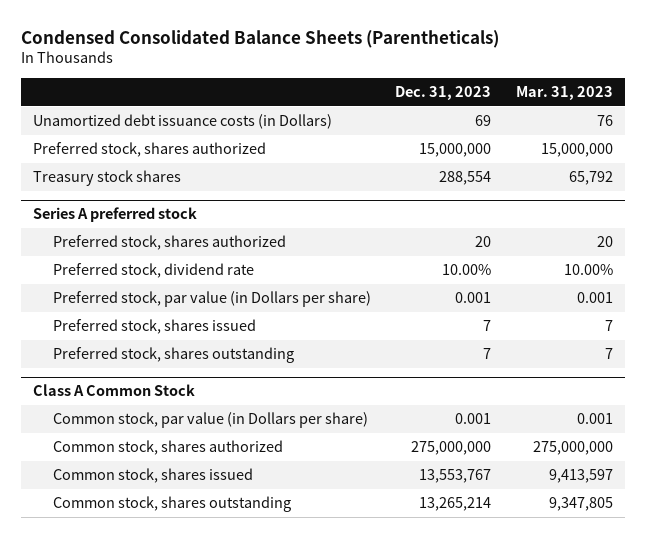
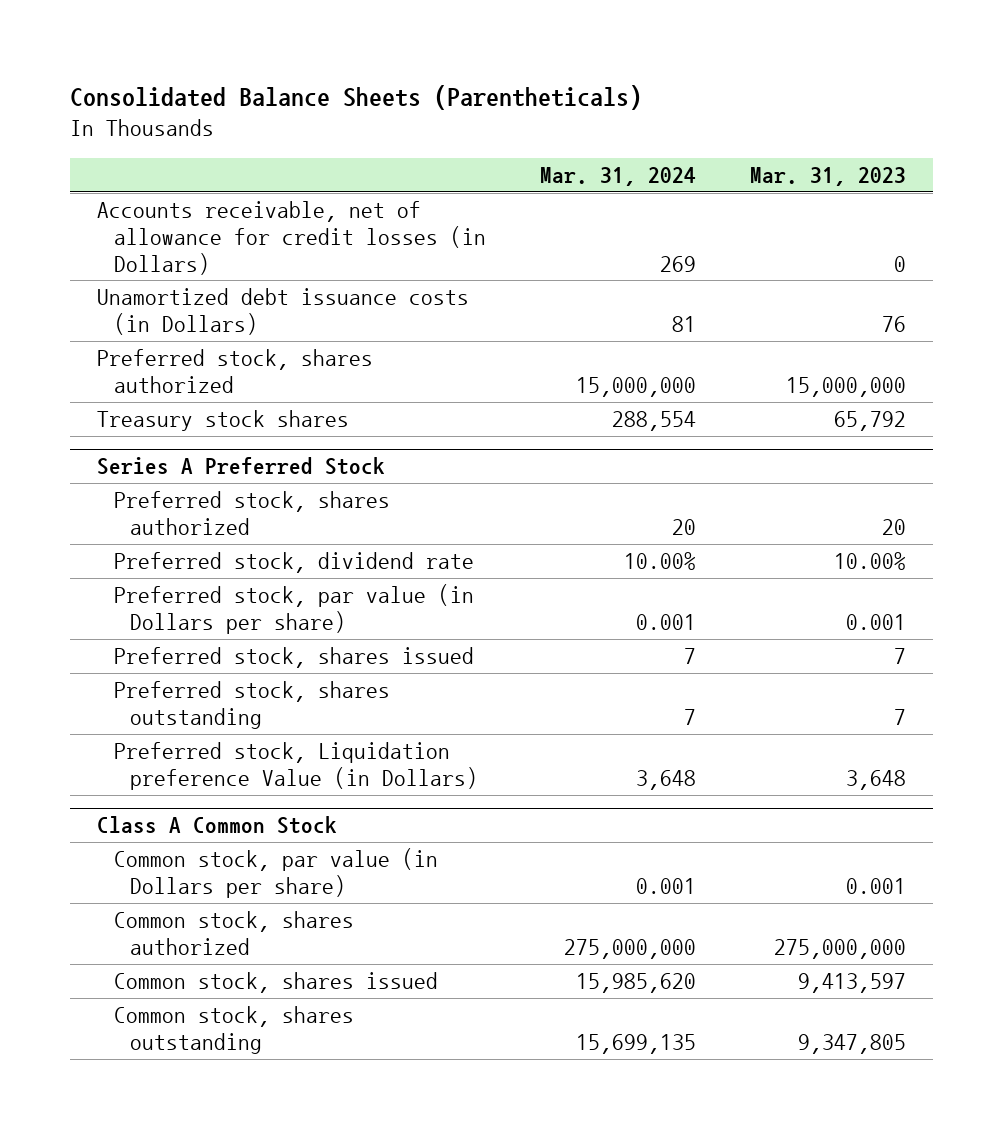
- Condensed Consolidated Balance Sheets (Parentheticals)
+ Consolidated Balance Sheets (Parentheticals)
- | Dec. 31, 2023 | Mar. 31, 2023
+ | Mar. 31, 2024 | Mar. 31, 2023
+ Accounts receivable, net of allowance for credit losses (in Dollars) | 269 | 0
- Series A preferred stock
+ Series A Preferred Stock
+ Preferred stock, Liquidation preference Value (in Dollars) | 3,648 | 3,648

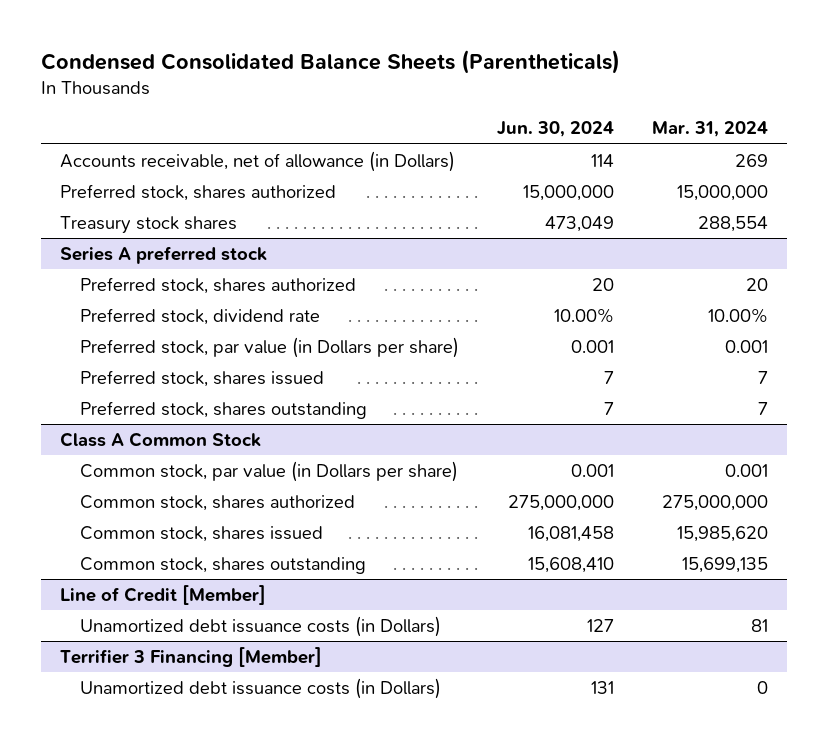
- Consolidated Balance Sheets (Parentheticals)
+ Condensed Consolidated Balance Sheets (Parentheticals)
- | Mar. 31, 2024 | Mar. 31, 2023
+ | Jun. 30, 2024 | Mar. 31, 2024
- Accounts receivable, net of allowance for credit losses (in Dollars) | 269 | 0
- Unamortized debt issuance costs (in Dollars) | 81 | 76
+ Accounts receivable, net of allowance (in Dollars) | 114 | 269
- Series A Preferred Stock
+ Series A preferred stock
- Preferred stock, Liquidation preference Value (in Dollars) | 3,648 | 3,648
+ Line of Credit [Member]
+ Unamortized debt issuance costs (in Dollars) | 127 | 81
+ Terrifier 3 Financing [Member]
+ Unamortized debt issuance costs (in Dollars) | 131 | 0

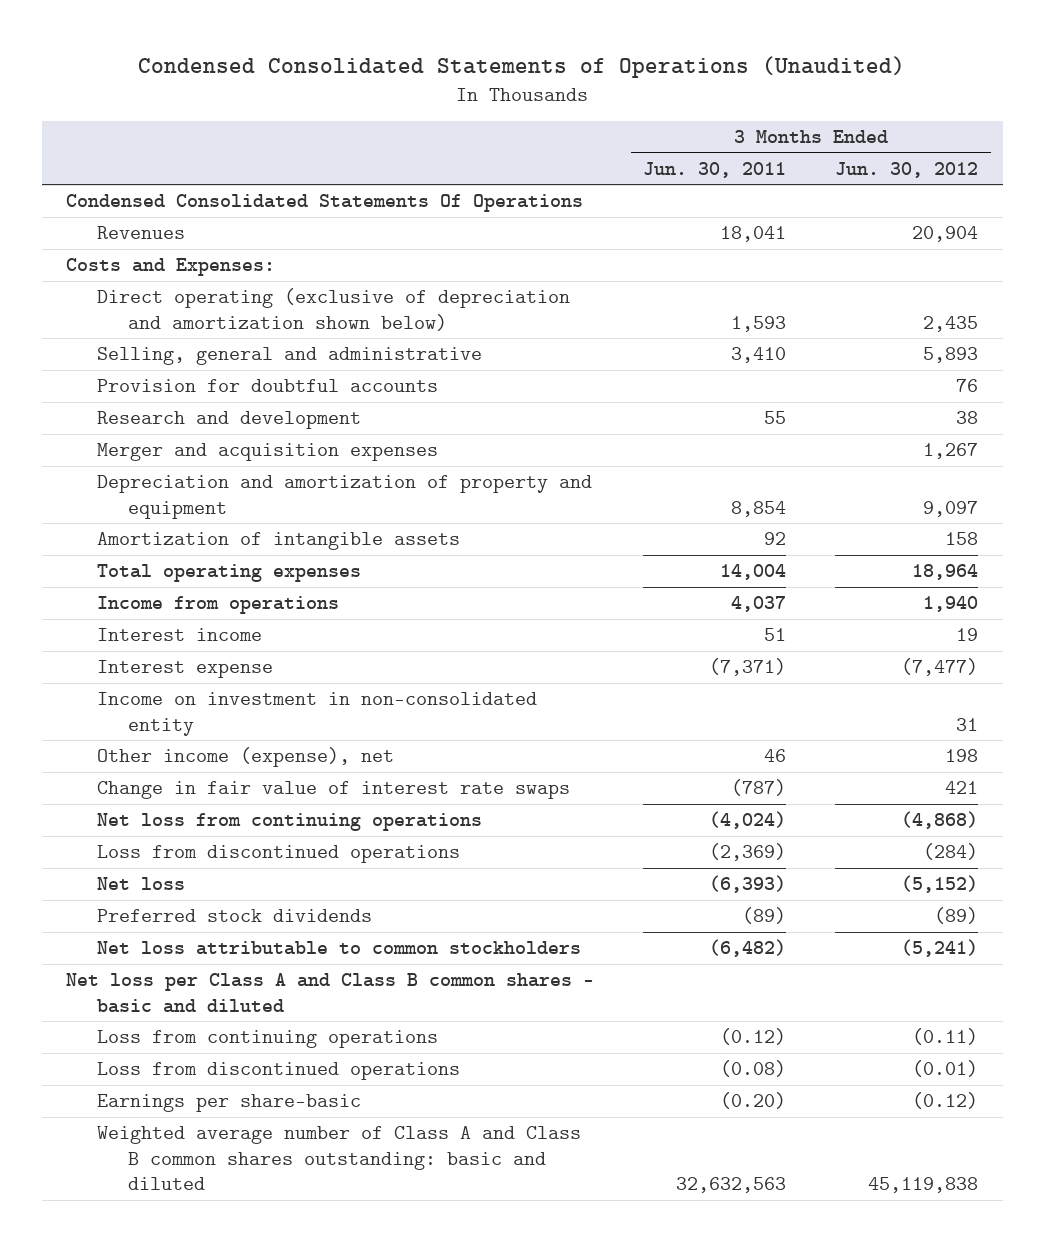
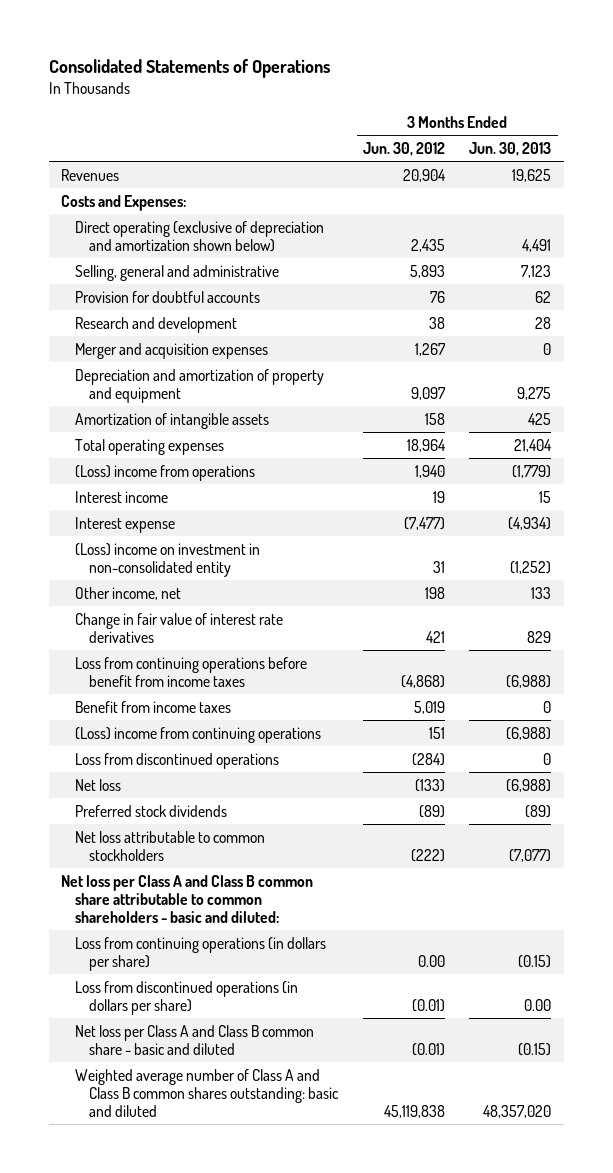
- Condensed Consolidated Statements of Operations (Unaudited)
+ Consolidated Statements of Operations
- | 3 Months Ended Jun. 30, 2011 | 3 Months Ended Jun. 30, 2012
+ | 3 Months Ended Jun. 30, 2012 | 3 Months Ended Jun. 30, 2013
- Condensed Consolidated Statements Of Operations
- Income from operations | 4,037 | 1,940
+ (Loss) income from operations | 1,940 | (1,779)
- Income on investment in non-consolidated entity | | 31
- Other income (expense), net | 46 | 198
- Change in fair value of interest rate swaps | (787) | 421
- Net loss from continuing operations | (4,024) | (4,868)
+ (Loss) income on investment in non-consolidated entity | 31 | (1,252)
+ Other income, net | 198 | 133
+ Change in fair value of interest rate derivatives | 421 | 829
+ Loss from continuing operations before benefit from income taxes | (4,868) | (6,988)
+ Benefit from income taxes | 5,019 | 0
+ (Loss) income from continuing operations | 151 | (6,988)
- Net loss | (6,393) | (5,152)
+ Net loss | (133) | (6,988)
- Net loss attributable to common stockholders | (6,482) | (5,241)
- Net loss per Class A and Class B common shares - basic and diluted
- Loss from continuing operations | (0.12) | (0.11)
- Loss from discontinued operations | (0.08) | (0.01)
- Earnings per share-basic | (0.20) | (0.12)
+ Net loss attributable to common stockholders | (222) | (7,077)
+ Net loss per Class A and Class B common share attributable to common shareholders - basic and diluted:
+ Loss from continuing operations (in dollars per share) | 0.00 | (0.15)
+ Loss from discontinued operations (in dollars per share) | (0.01) | 0.00
+ Net loss per Class A and Class B common share - basic and diluted | (0.01) | (0.15)

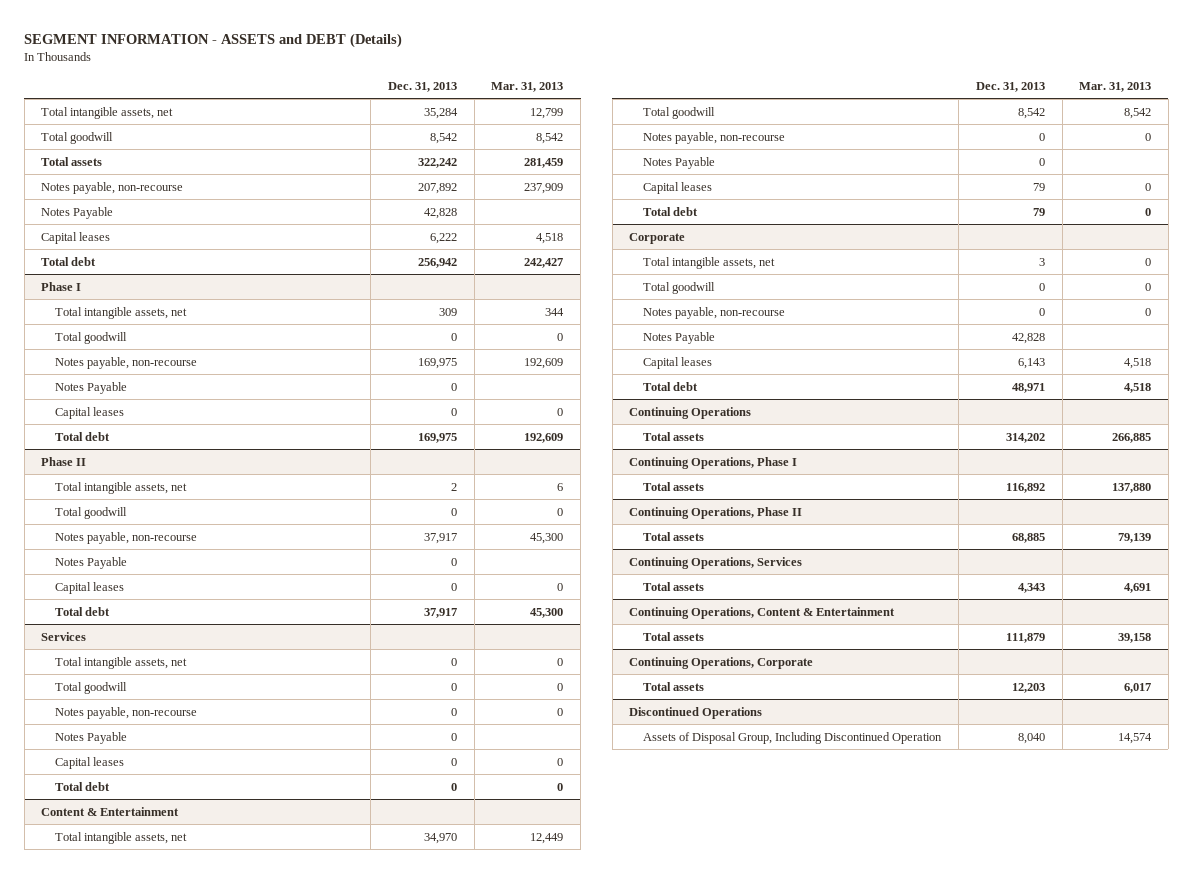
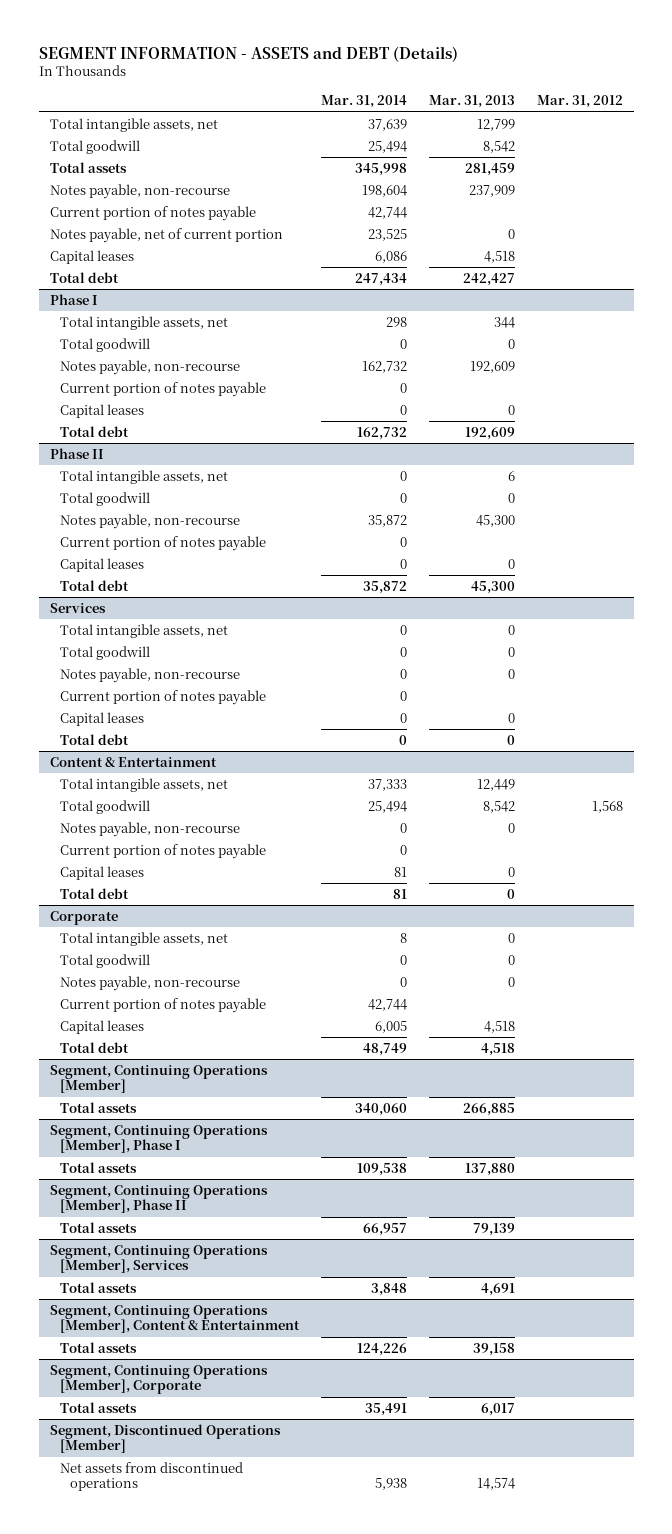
- | Dec. 31, 2013 | Mar. 31, 2013
+ | Mar. 31, 2014 | Mar. 31, 2013 | Mar. 31, 2012
- Notes Payable | 42,828 |
+ Current portion of notes payable | 42,744 | |
+ Notes payable, net of current portion | 23,525 | 0 |
@ Phase I
- Notes Payable | 0 |
+ Current portion of notes payable | 0 | |
@ Phase II
- Notes Payable | 0 |
+ Current portion of notes payable | 0 | |
@ Services
- Notes Payable | 0 |
+ Current portion of notes payable | 0 | |
@ Content & Entertainment
- Notes Payable | 0 |
+ Current portion of notes payable | 0 | |
@ Corporate
- Notes Payable | 42,828 |
+ Current portion of notes payable | 42,744 | |
- Continuing Operations
+ Segment, Continuing Operations [Member]
- Continuing Operations, Phase I
+ Segment, Continuing Operations [Member], Phase I
- Continuing Operations, Phase II
+ Segment, Continuing Operations [Member], Phase II
- Continuing Operations, Services
+ Segment, Continuing Operations [Member], Services
- Continuing Operations, Content & Entertainment
+ Segment, Continuing Operations [Member], Content & Entertainment
- Continuing Operations, Corporate
+ Segment, Continuing Operations [Member], Corporate
- Discontinued Operations
- Assets of Disposal Group, Including Discontinued Operation | 8,040 | 14,574
+ Segment, Discontinued Operations [Member]
+ Net assets from discontinued operations | 5,938 | 14,574 |

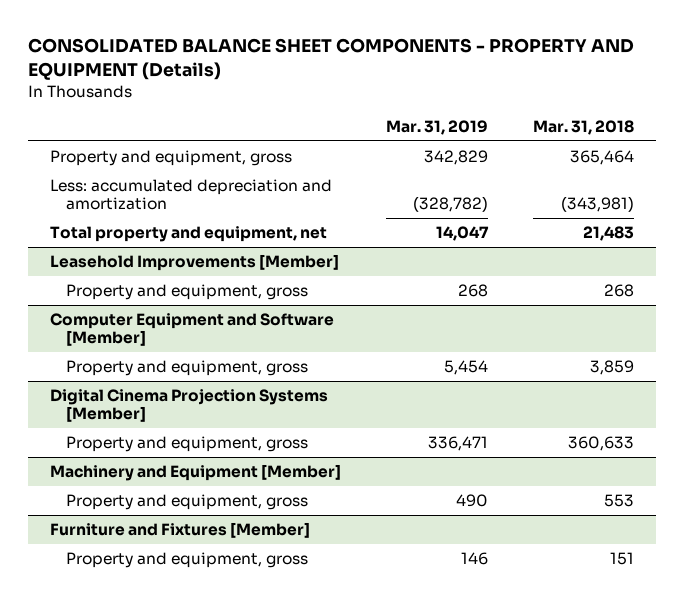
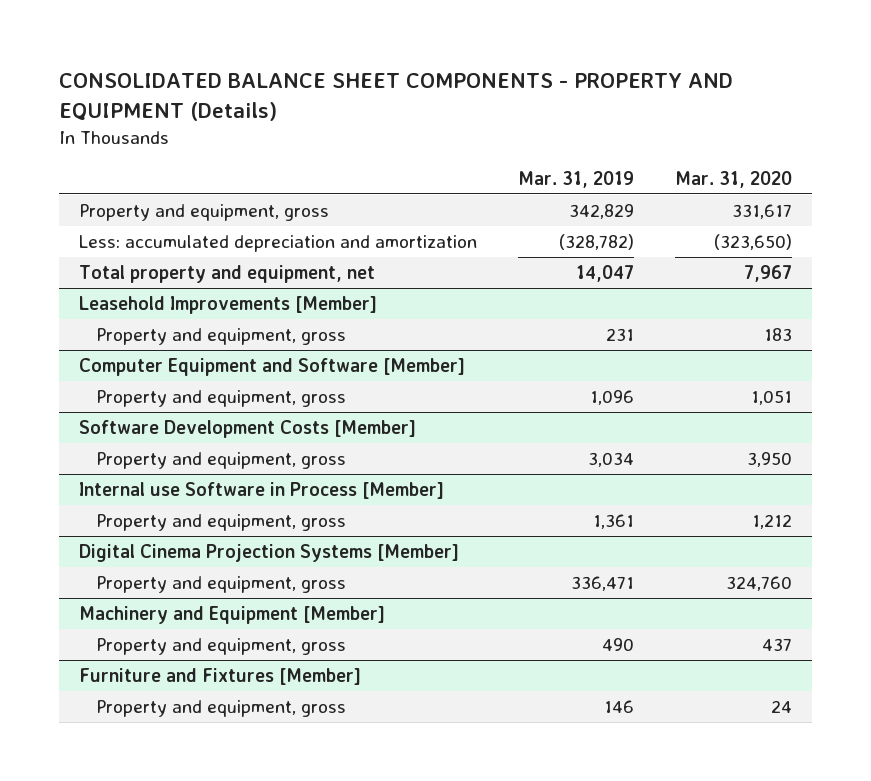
- | Mar. 31, 2019 | Mar. 31, 2018
+ | Mar. 31, 2019 | Mar. 31, 2020
@ Leasehold Improvements [Member]
- Property and equipment, gross | 268 | 268
+ Property and equipment, gross | 231 | 183
@ Computer Equipment and Software [Member]
- Property and equipment, gross | 5,454 | 3,859
+ Property and equipment, gross | 1,096 | 1,051
+ Software Development Costs [Member]
+ Property and equipment, gross | 3,034 | 3,950
+ Internal use Software in Process [Member]
+ Property and equipment, gross | 1,361 | 1,212

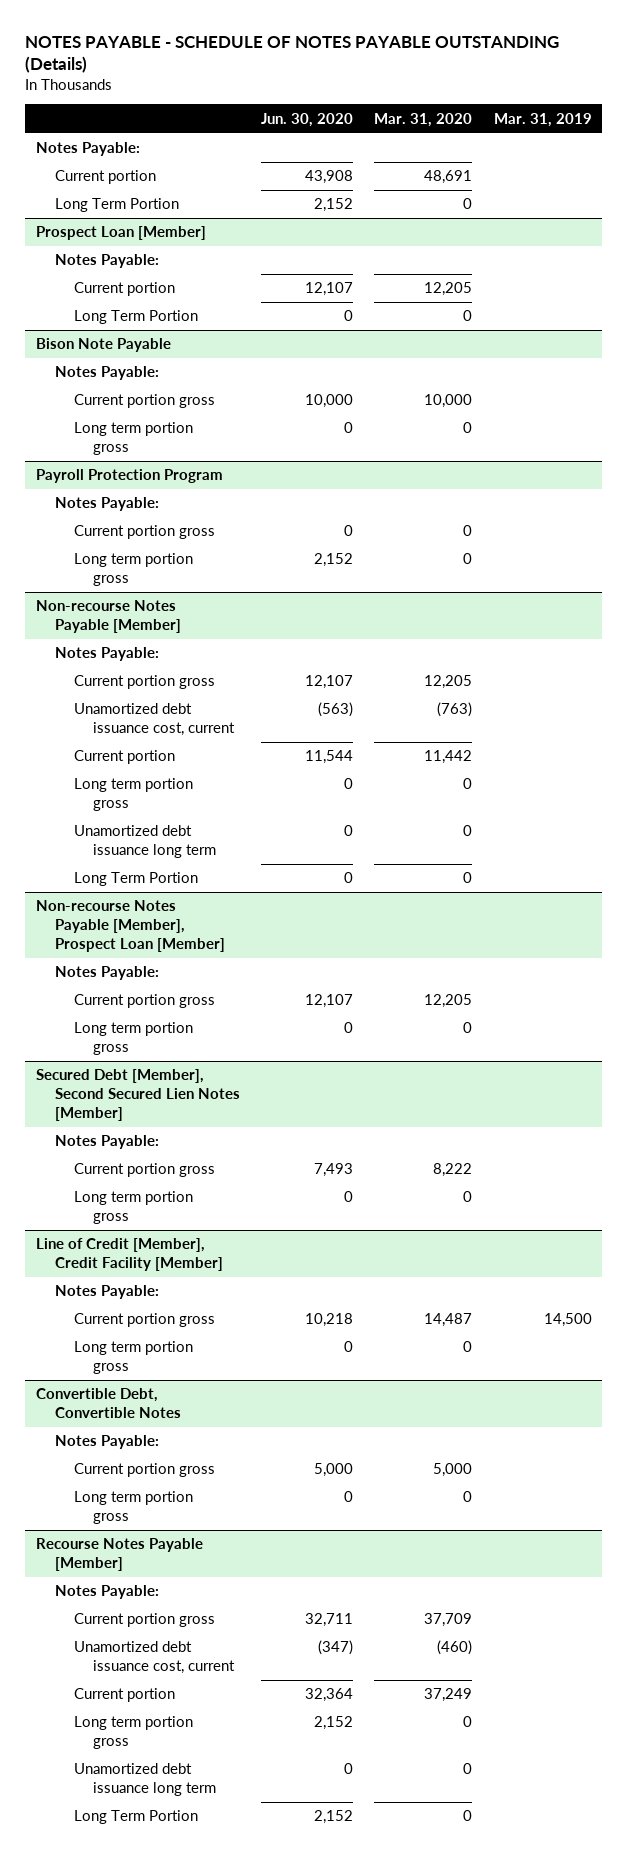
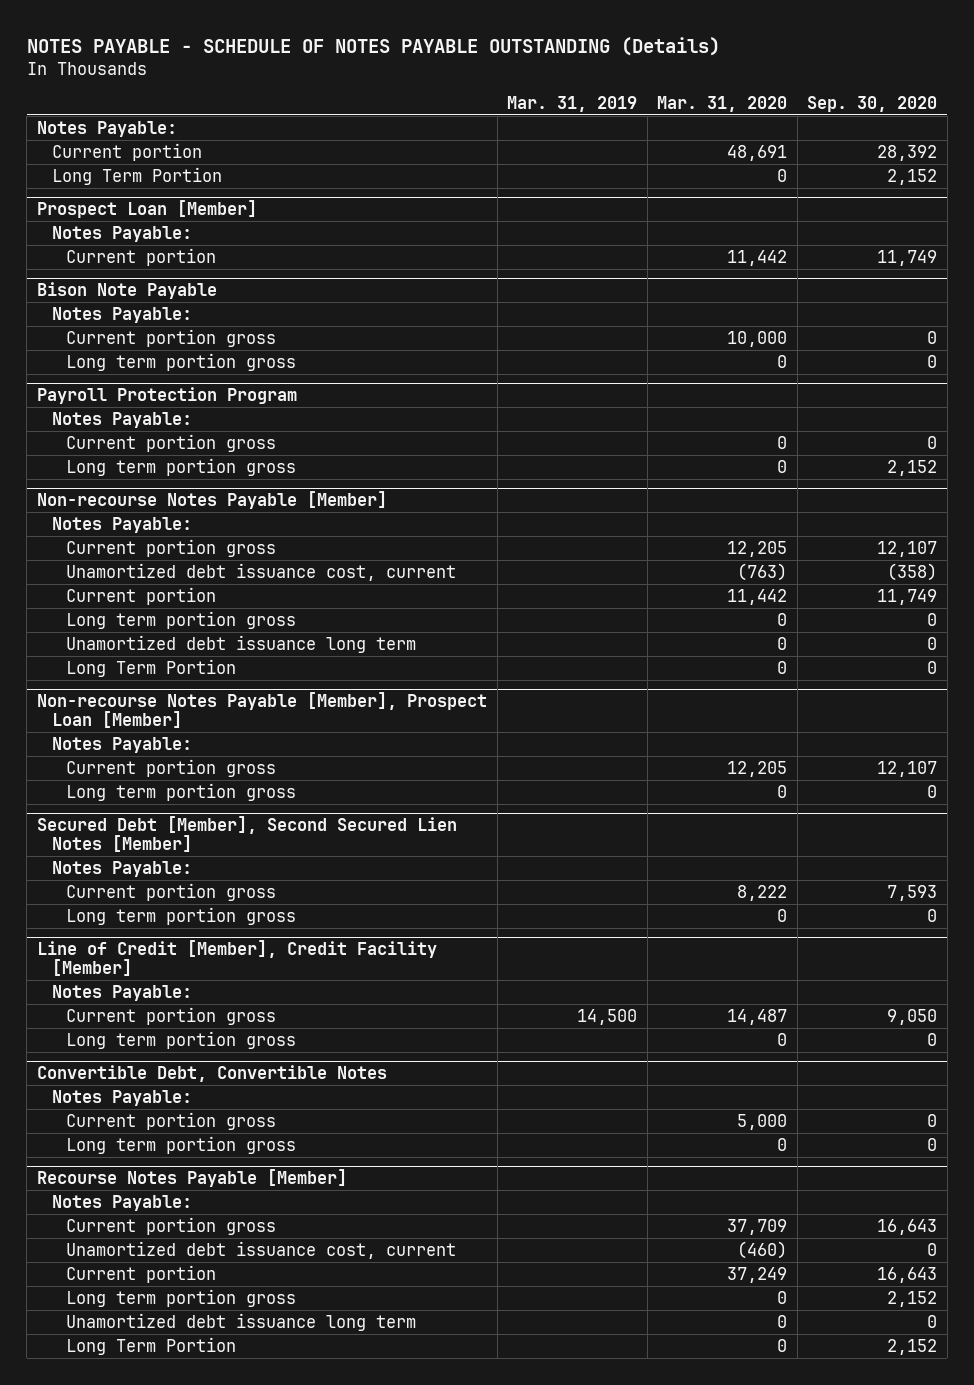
- | Jun. 30, 2020 | Mar. 31, 2020 | Mar. 31, 2019
+ | Mar. 31, 2019 | Mar. 31, 2020 | Sep. 30, 2020
@ Prospect Loan [Member]
- Current portion | 12,107 | 12,205 |
- Long Term Portion | 0 | 0 |
+ Current portion | | 11,442 | 11,749

